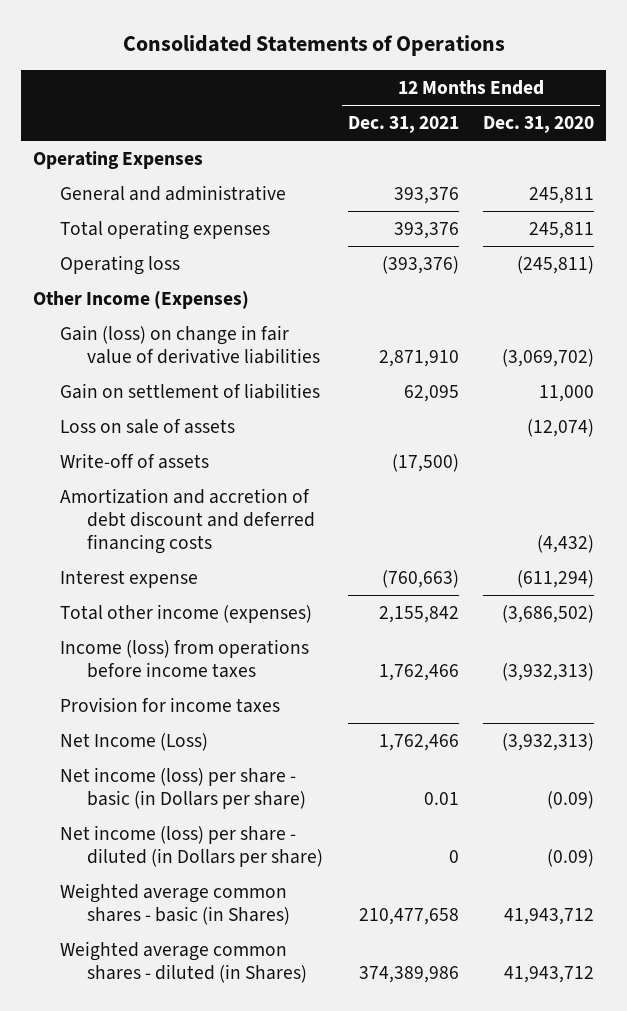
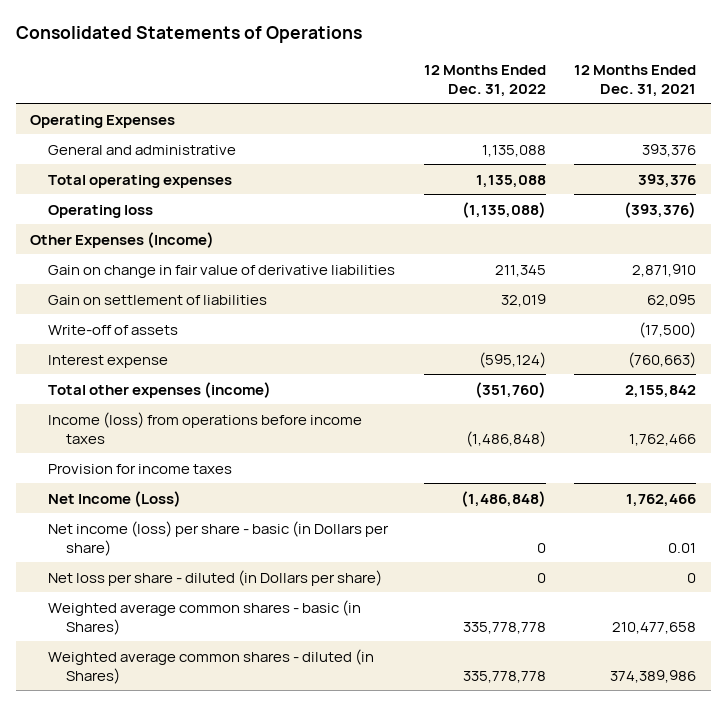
- | 12 Months Ended Dec. 31, 2021 | 12 Months Ended Dec. 31, 2020
+ | 12 Months Ended Dec. 31, 2022 | 12 Months Ended Dec. 31, 2021
- Other Income (Expenses)
- Gain (loss) on change in fair value of derivative liabilities | 2,871,910 | (3,069,702)
+ Other Expenses (Income)
+ Gain on change in fair value of derivative liabilities | 211,345 | 2,871,910
- Loss on sale of assets | | (12,074)
- Amortization and accretion of debt discount and deferred financing costs | | (4,432)
- Total other income (expenses) | 2,155,842 | (3,686,502)
+ Total other expenses (income) | (351,760) | 2,155,842
- Net income (loss) per share - diluted (in Dollars per share) | 0 | (0.09)
+ Net loss per share - diluted (in Dollars per share) | 0 | 0

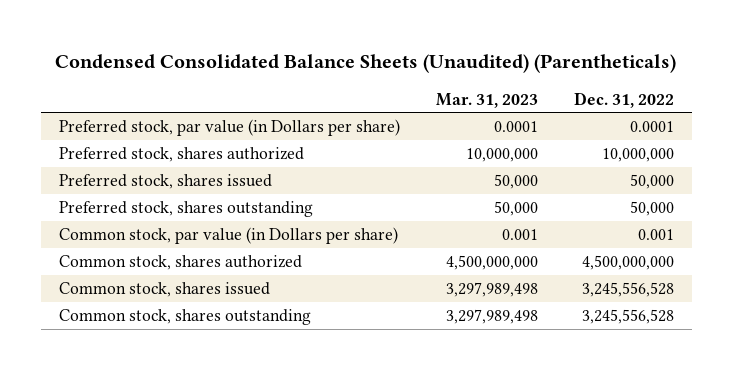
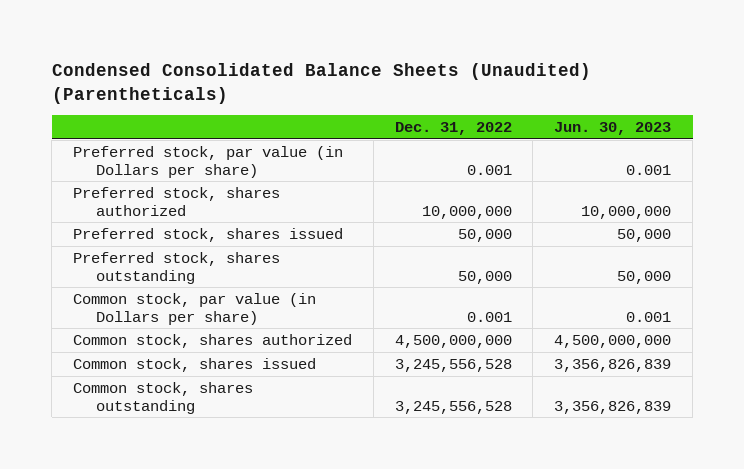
- | Mar. 31, 2023 | Dec. 31, 2022
+ | Dec. 31, 2022 | Jun. 30, 2023
- Preferred stock, par value (in Dollars per share) | 0.0001 | 0.0001
+ Preferred stock, par value (in Dollars per share) | 0.001 | 0.001

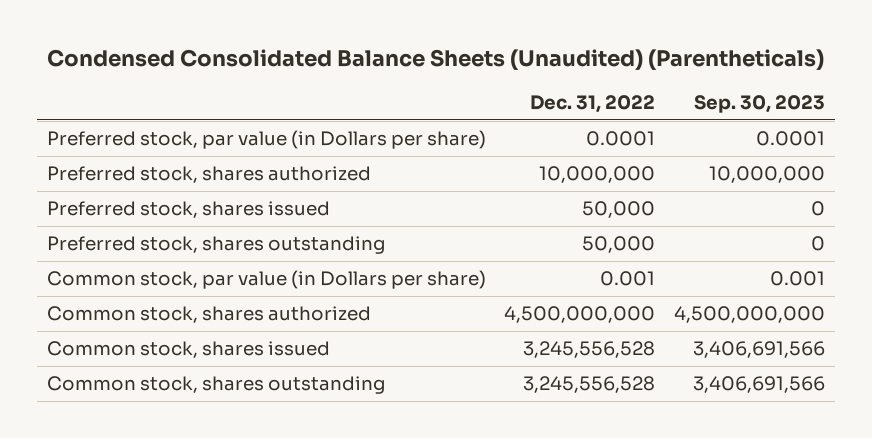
- | Dec. 31, 2022 | Jun. 30, 2023
+ | Dec. 31, 2022 | Sep. 30, 2023
- Preferred stock, par value (in Dollars per share) | 0.001 | 0.001
+ Preferred stock, par value (in Dollars per share) | 0.0001 | 0.0001

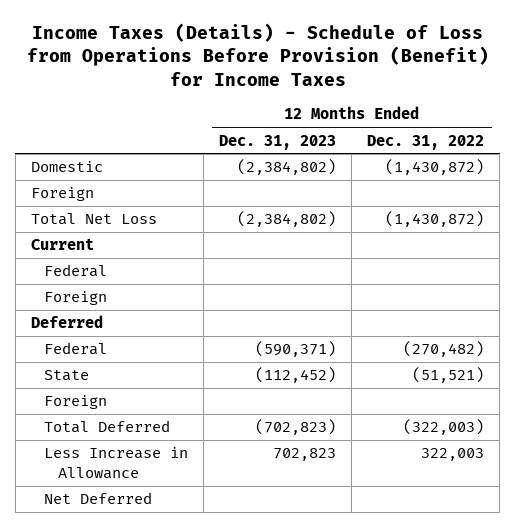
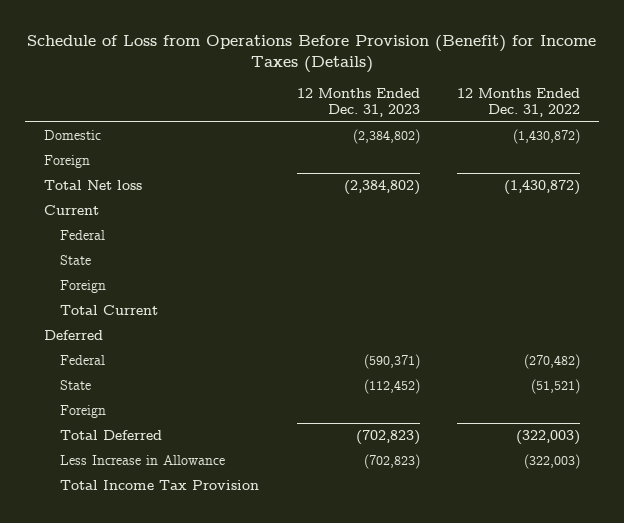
- Income Taxes (Details) - Schedule of Loss from Operations Before Provision (Benefit) for Income Taxes
+ Schedule of Loss from Operations Before Provision (Benefit) for Income Taxes (Details)
- Total Net Loss | (2,384,802) | (1,430,872)
+ Total Net loss | (2,384,802) | (1,430,872)
+ State
+ Total Current
- Less Increase in Allowance | 702,823 | 322,003
- Net Deferred
+ Less Increase in Allowance | (702,823) | (322,003)
+ Total Income Tax Provision

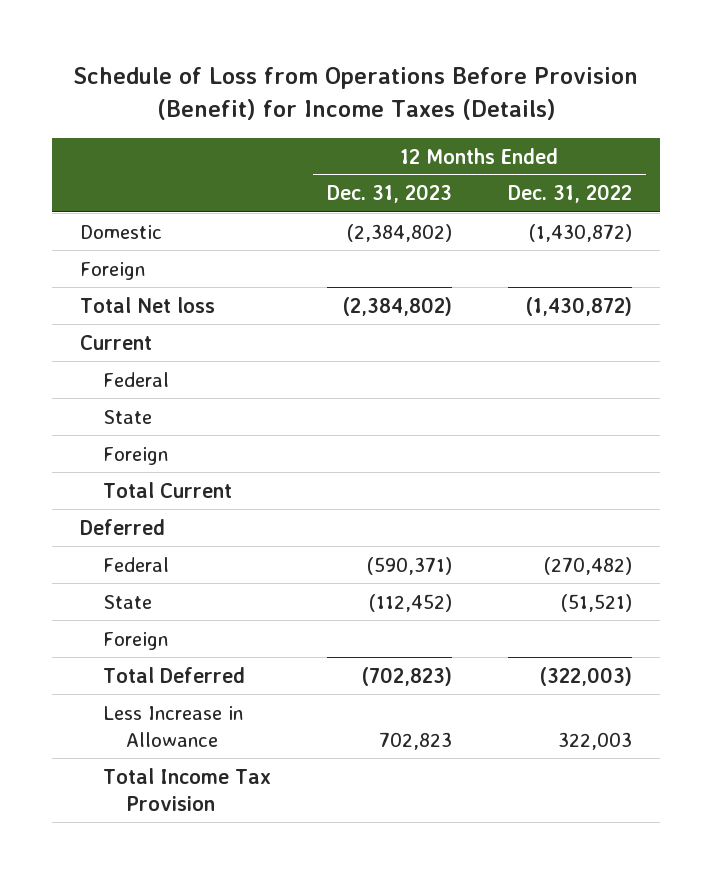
- Less Increase in Allowance | (702,823) | (322,003)
+ Less Increase in Allowance | 702,823 | 322,003

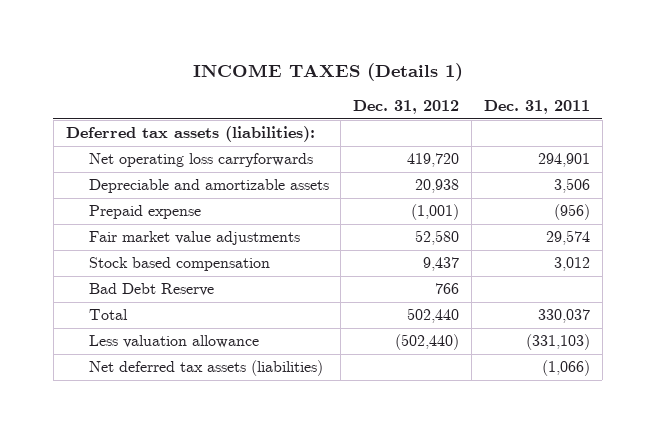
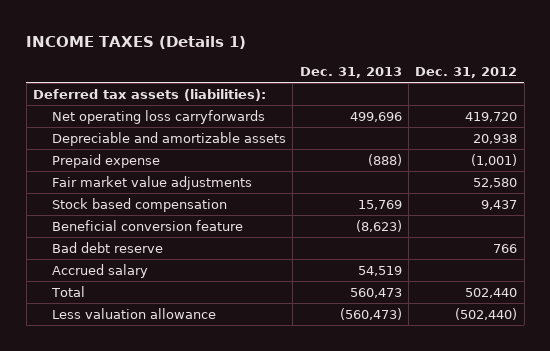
- | Dec. 31, 2012 | Dec. 31, 2011
+ | Dec. 31, 2013 | Dec. 31, 2012
- Bad Debt Reserve | 766 |
+ Beneficial conversion feature | (8,623) |
+ Bad debt reserve | | 766
+ Accrued salary | 54,519 |
- Net deferred tax assets (liabilities) | | (1,066)

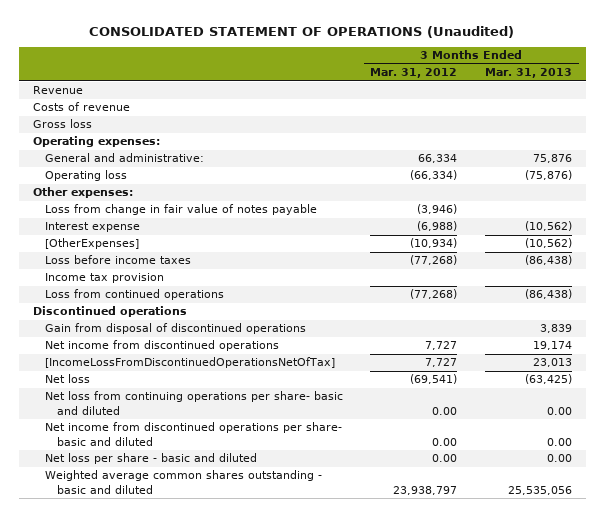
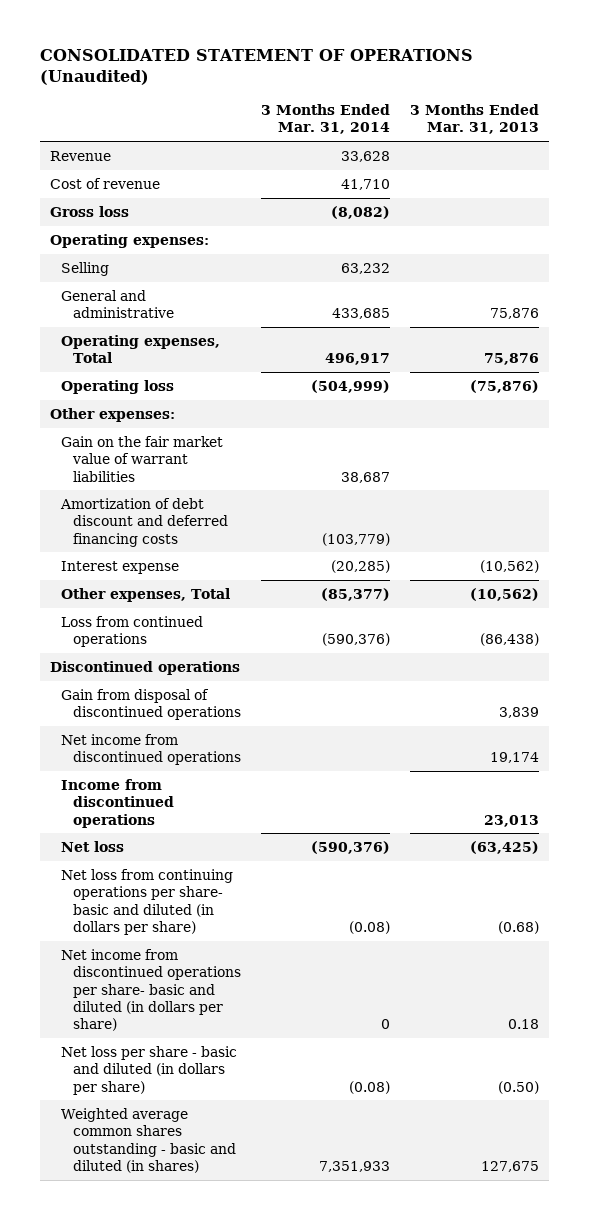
- | 3 Months Ended Mar. 31, 2012 | 3 Months Ended Mar. 31, 2013
+ | 3 Months Ended Mar. 31, 2014 | 3 Months Ended Mar. 31, 2013
- Costs of revenue
+ Cost of revenue | 41,710 |
- General and administrative: | 66,334 | 75,876
+ Selling | 63,232 |
+ General and administrative | 433,685 | 75,876
+ Operating expenses, Total | 496,917 | 75,876
- Loss from change in fair value of notes payable | (3,946) |
+ Gain on the fair market value of warrant liabilities | 38,687 |
+ Amortization of debt discount and deferred financing costs | (103,779) |
- [OtherExpenses] | (10,934) | (10,562)
- Loss before income taxes | (77,268) | (86,438)
- Income tax provision
+ Other expenses, Total | (85,377) | (10,562)
- [IncomeLossFromDiscontinuedOperationsNetOfTax] | 7,727 | 23,013
+ Income from discontinued operations | | 23,013
- Net loss from continuing operations per share- basic and diluted | 0.00 | 0.00
- Net income from discontinued operations per share- basic and diluted | 0.00 | 0.00
- Net loss per share - basic and diluted | 0.00 | 0.00
- Weighted average common shares outstanding - basic and diluted | 23,938,797 | 25,535,056
+ Net loss from continuing operations per share- basic and diluted (in dollars per share) | (0.08) | (0.68)
+ Net income from discontinued operations per share- basic and diluted (in dollars per share) | 0 | 0.18
+ Net loss per share - basic and diluted (in dollars per share) | (0.08) | (0.50)
+ Weighted average common shares outstanding - basic and diluted (in shares) | 7,351,933 | 127,675

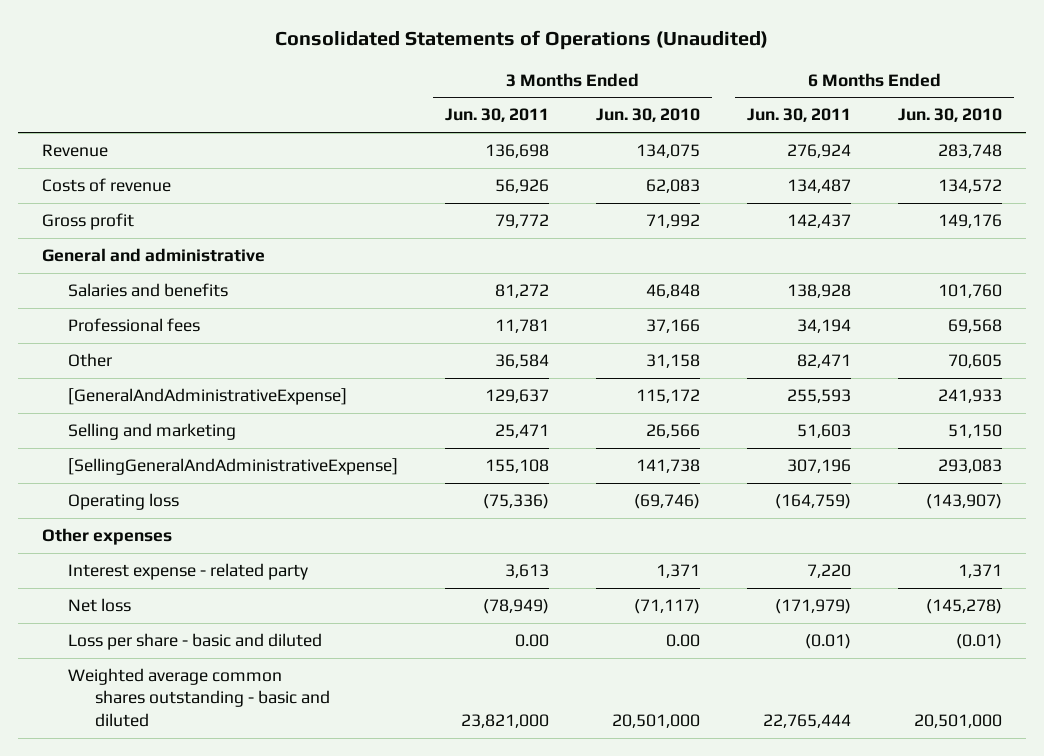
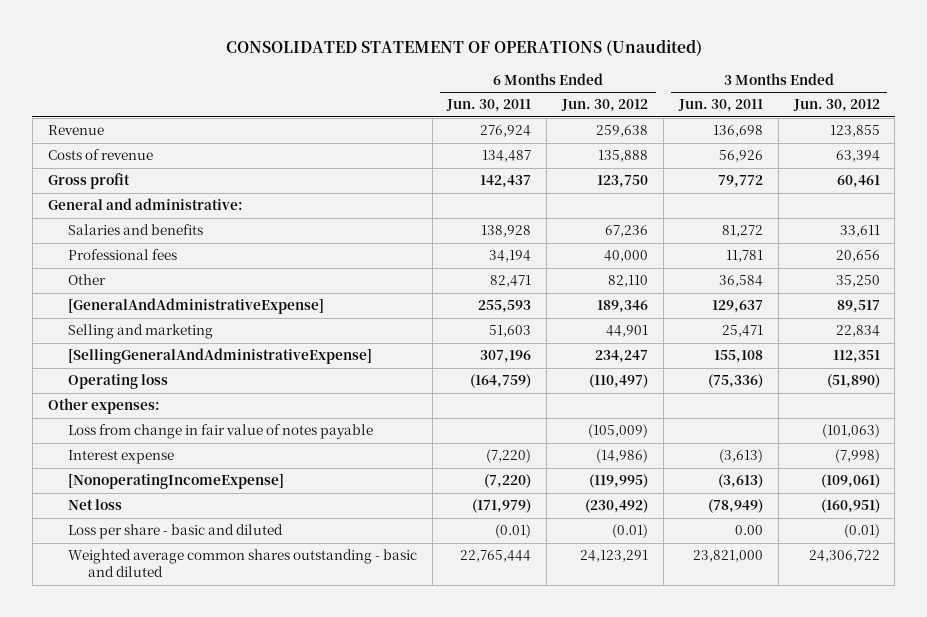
- Consolidated Statements of Operations (Unaudited)
+ CONSOLIDATED STATEMENT OF OPERATIONS (Unaudited)
- | 3 Months Ended Jun. 30, 2011 | 3 Months Ended Jun. 30, 2010 | 6 Months Ended Jun. 30, 2011 | 6 Months Ended Jun. 30, 2010
+ | 6 Months Ended Jun. 30, 2011 | 6 Months Ended Jun. 30, 2012 | 3 Months Ended Jun. 30, 2011 | 3 Months Ended Jun. 30, 2012
- General and administrative
+ General and administrative:
- Other expenses
- Interest expense - related party | 3,613 | 1,371 | 7,220 | 1,371
+ Other expenses:
+ Loss from change in fair value of notes payable | | (105,009) | | (101,063)
+ Interest expense | (7,220) | (14,986) | (3,613) | (7,998)
+ [NonoperatingIncomeExpense] | (7,220) | (119,995) | (3,613) | (109,061)

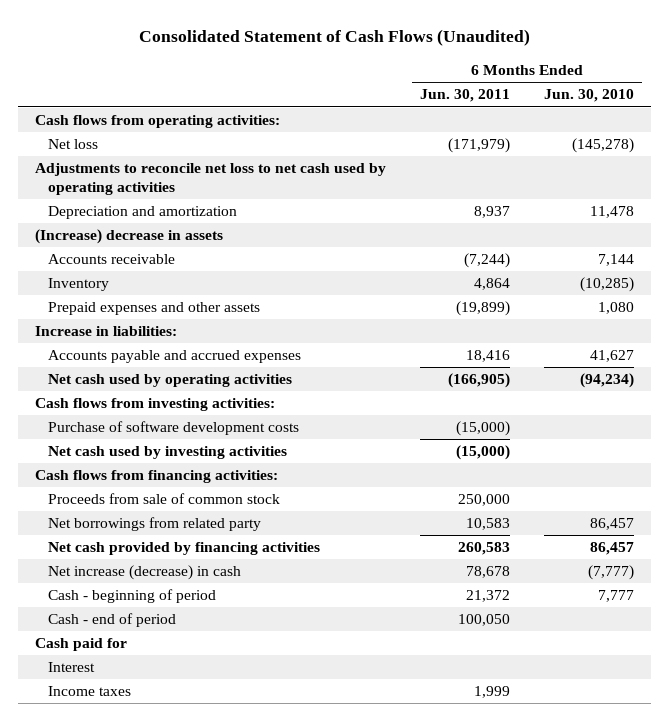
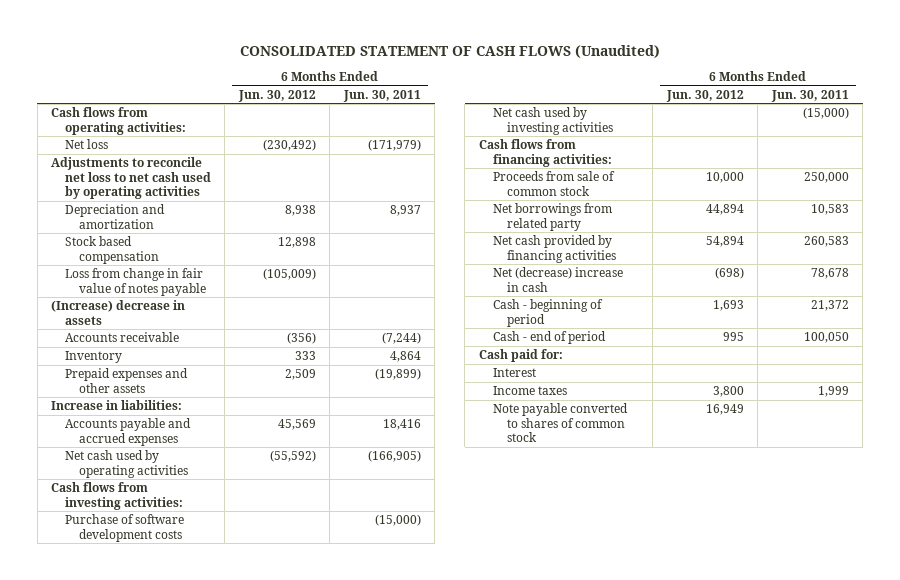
- Consolidated Statement of Cash Flows (Unaudited)
+ CONSOLIDATED STATEMENT OF CASH FLOWS (Unaudited)
- | 6 Months Ended Jun. 30, 2011 | 6 Months Ended Jun. 30, 2010
+ | 6 Months Ended Jun. 30, 2012 | 6 Months Ended Jun. 30, 2011
+ Stock based compensation | 12,898 |
+ Loss from change in fair value of notes payable | (105,009) |
- Net increase (decrease) in cash | 78,678 | (7,777)
+ Net (decrease) increase in cash | (698) | 78,678
- Cash paid for
+ Cash paid for:
+ Note payable converted to shares of common stock | 16,949 |

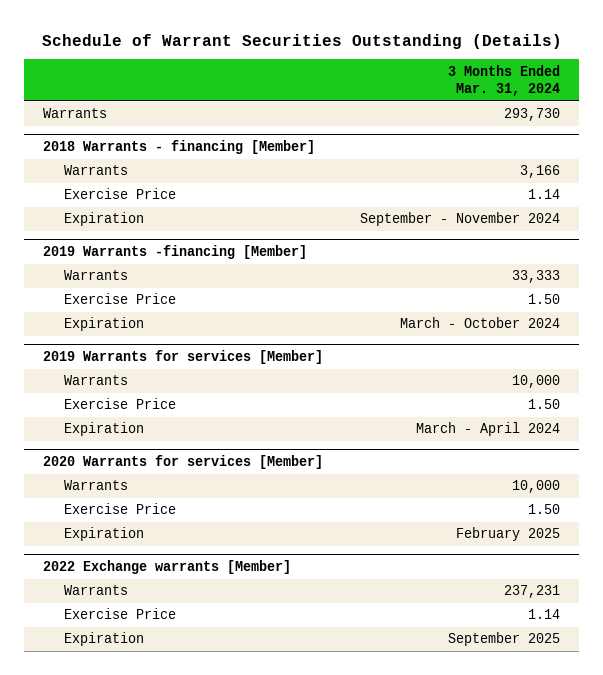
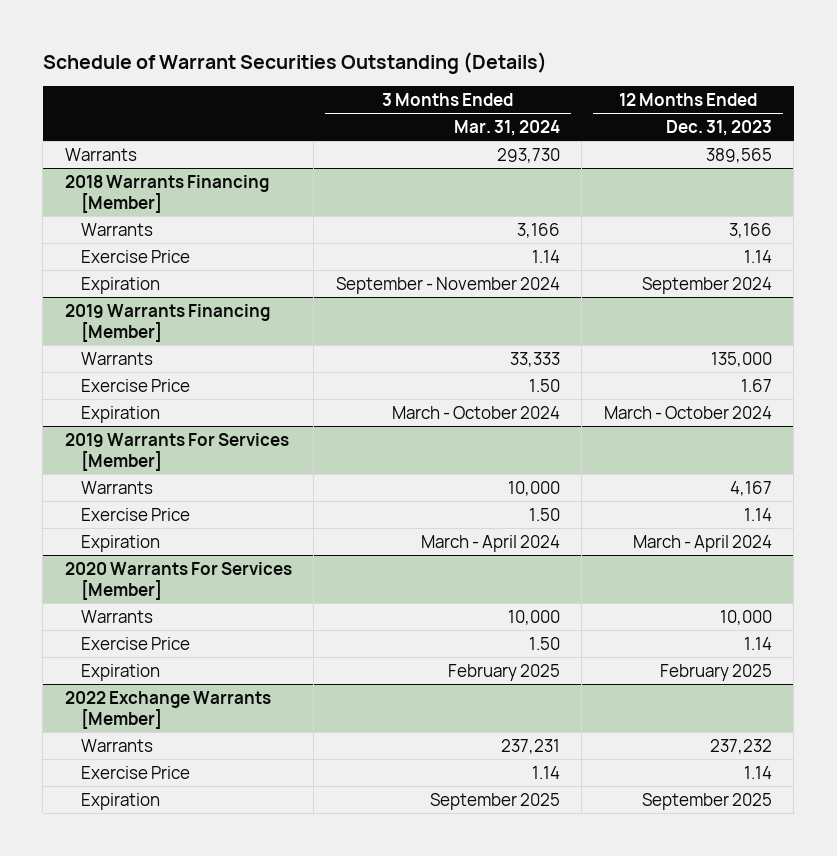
- | 3 Months Ended Mar. 31, 2024
+ | 3 Months Ended Mar. 31, 2024 | 12 Months Ended Dec. 31, 2023
- 2018 Warrants - financing [Member]
+ 2018 Warrants Financing [Member]
- 2019 Warrants -financing [Member]
+ 2019 Warrants Financing [Member]
- 2019 Warrants for services [Member]
+ 2019 Warrants For Services [Member]
- 2020 Warrants for services [Member]
+ 2020 Warrants For Services [Member]
- 2022 Exchange warrants [Member]
+ 2022 Exchange Warrants [Member]

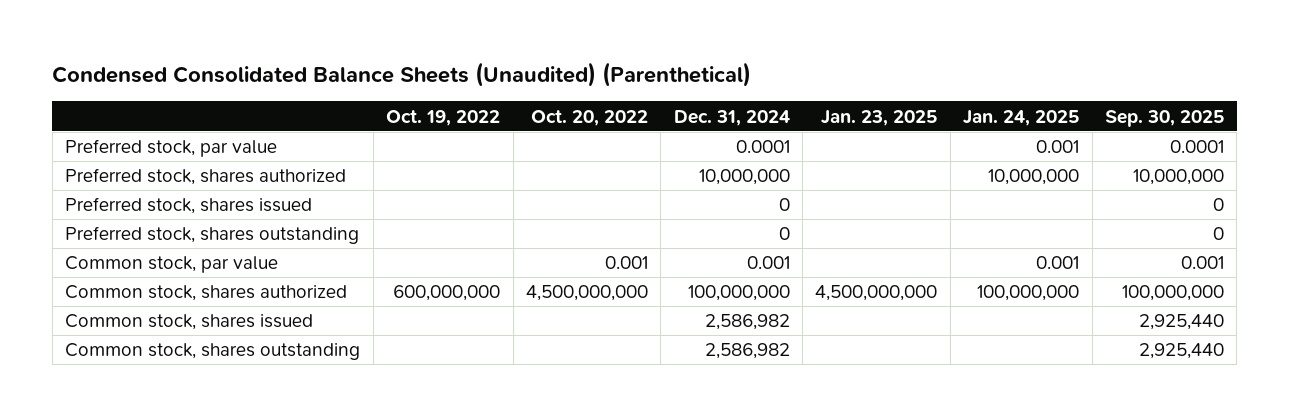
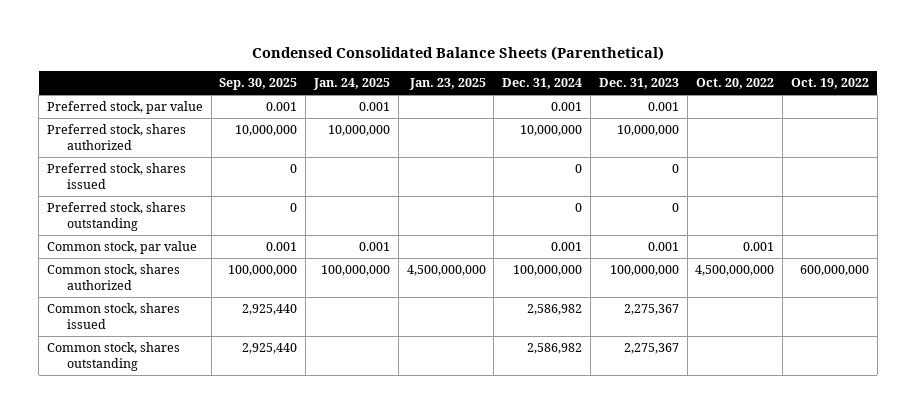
- Condensed Consolidated Balance Sheets (Unaudited) (Parenthetical)
+ Condensed Consolidated Balance Sheets (Parenthetical)
- | Oct. 19, 2022 | Oct. 20, 2022 | Dec. 31, 2024 | Jan. 23, 2025 | Jan. 24, 2025 | Sep. 30, 2025
+ | Sep. 30, 2025 | Jan. 24, 2025 | Jan. 23, 2025 | Dec. 31, 2024 | Dec. 31, 2023 | Oct. 20, 2022 | Oct. 19, 2022
- Preferred stock, par value | | | 0.0001 | | 0.001 | 0.0001
+ Preferred stock, par value | 0.001 | 0.001 | | 0.001 | 0.001 | |

